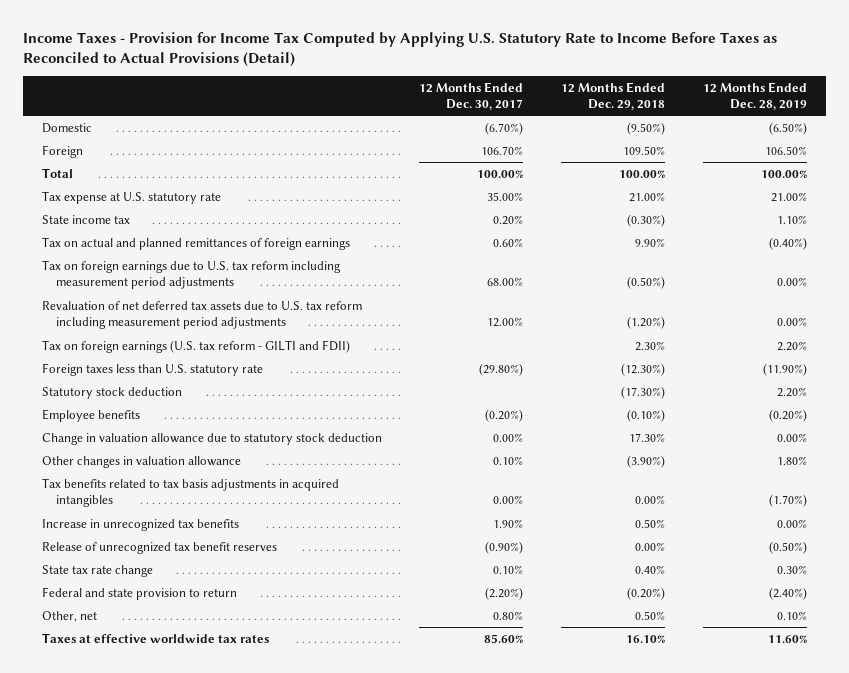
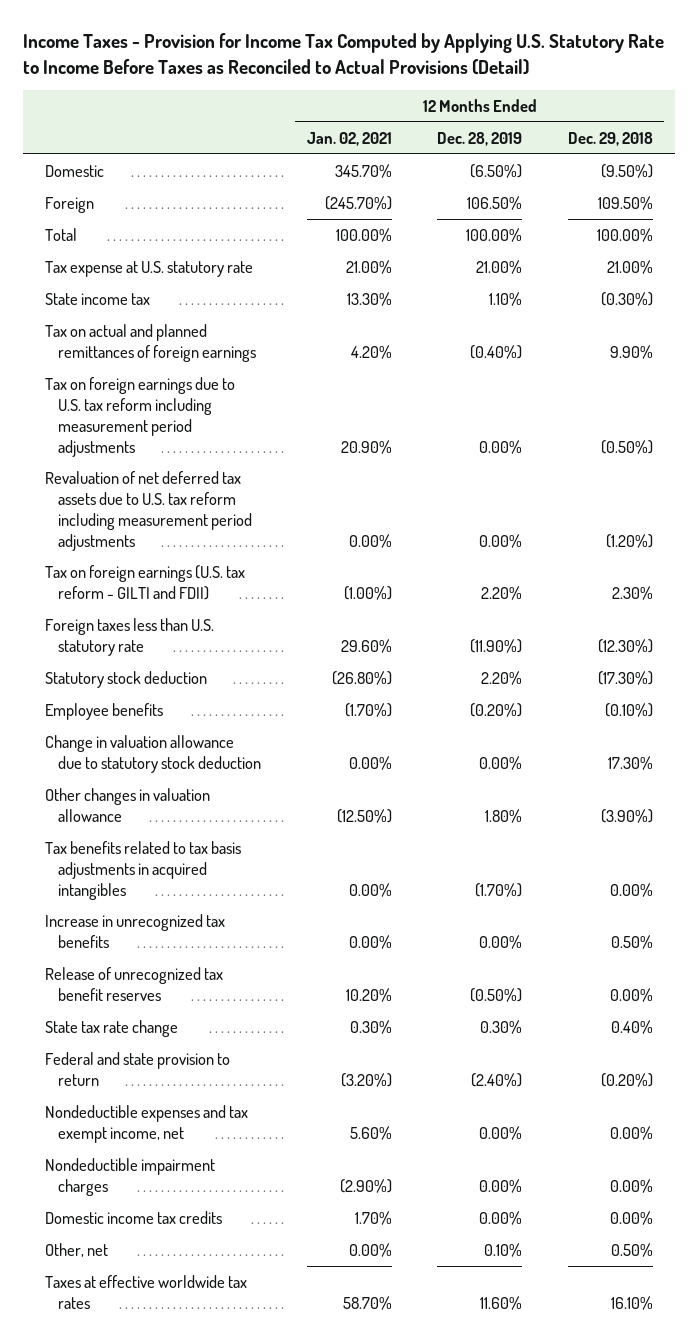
- | 12 Months Ended Dec. 30, 2017 | 12 Months Ended Dec. 29, 2018 | 12 Months Ended Dec. 28, 2019
+ | 12 Months Ended Jan. 02, 2021 | 12 Months Ended Dec. 28, 2019 | 12 Months Ended Dec. 29, 2018
+ Nondeductible expenses and tax exempt income, net | 5.60% | 0.00% | 0.00%
+ Nondeductible impairment charges | (2.90%) | 0.00% | 0.00%
+ Domestic income tax credits | 1.70% | 0.00% | 0.00%

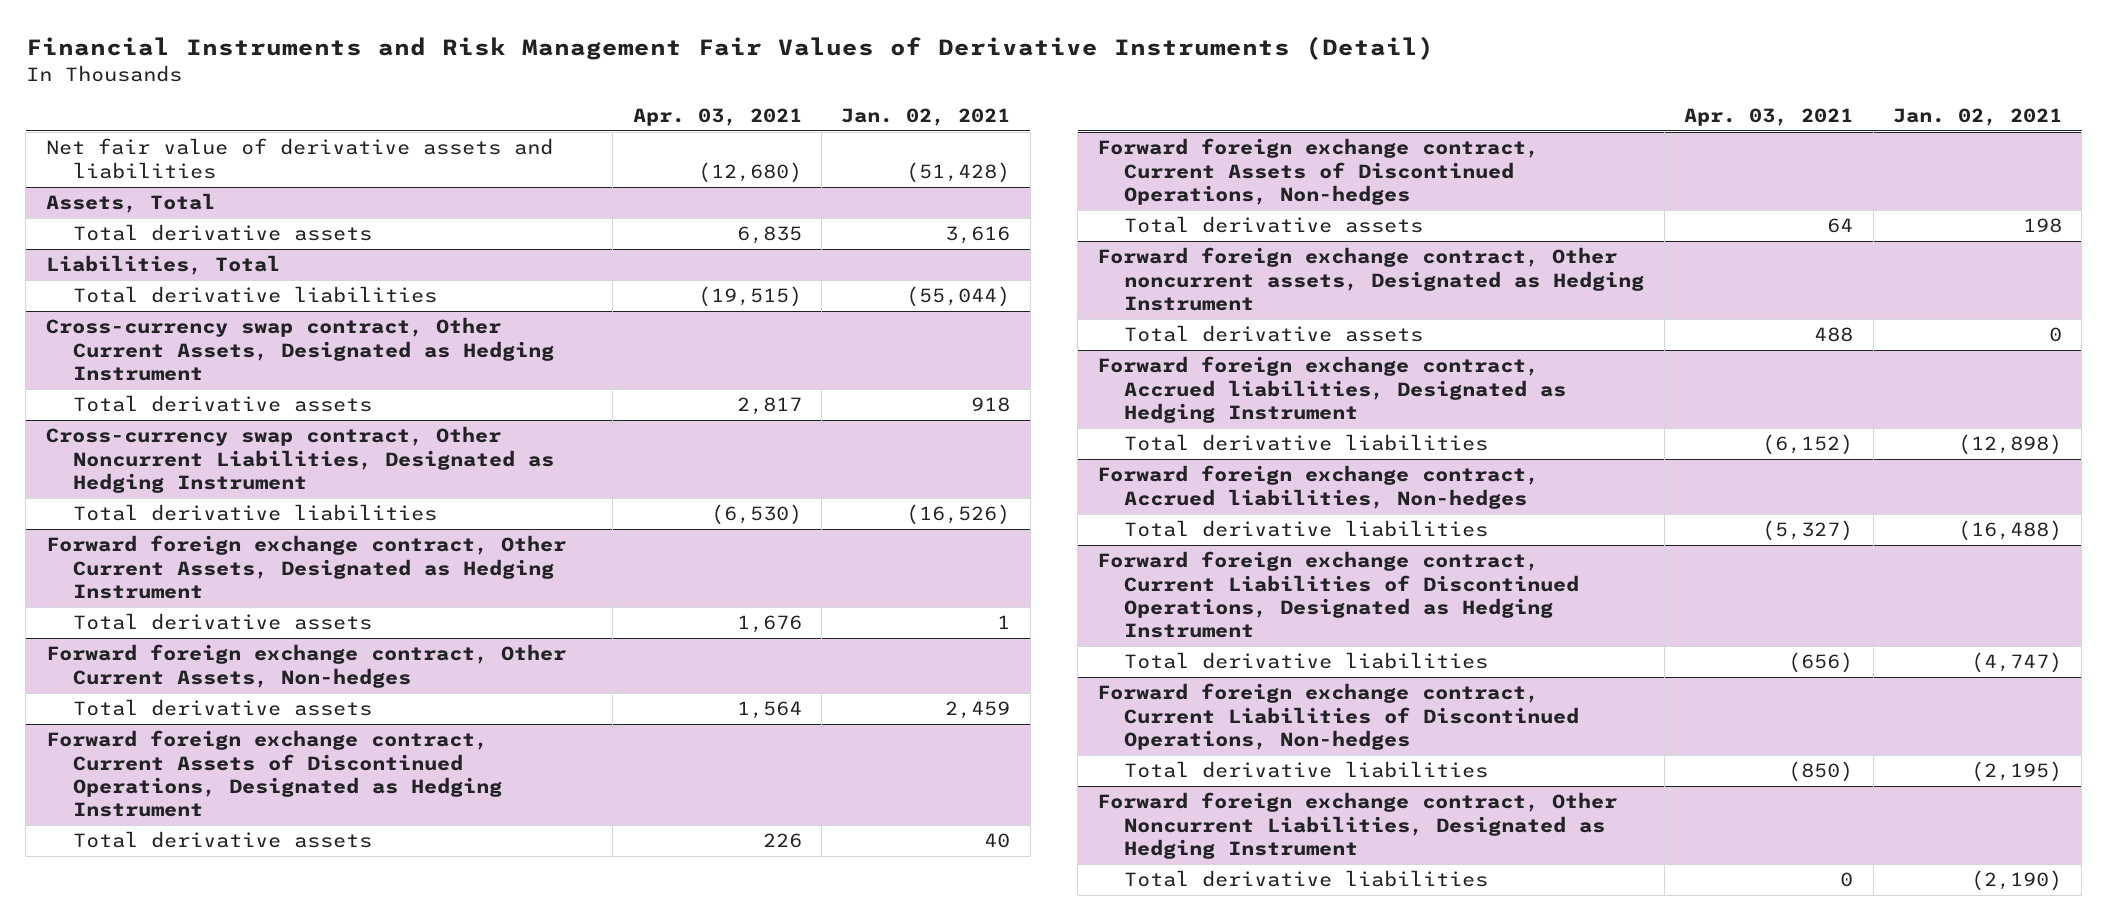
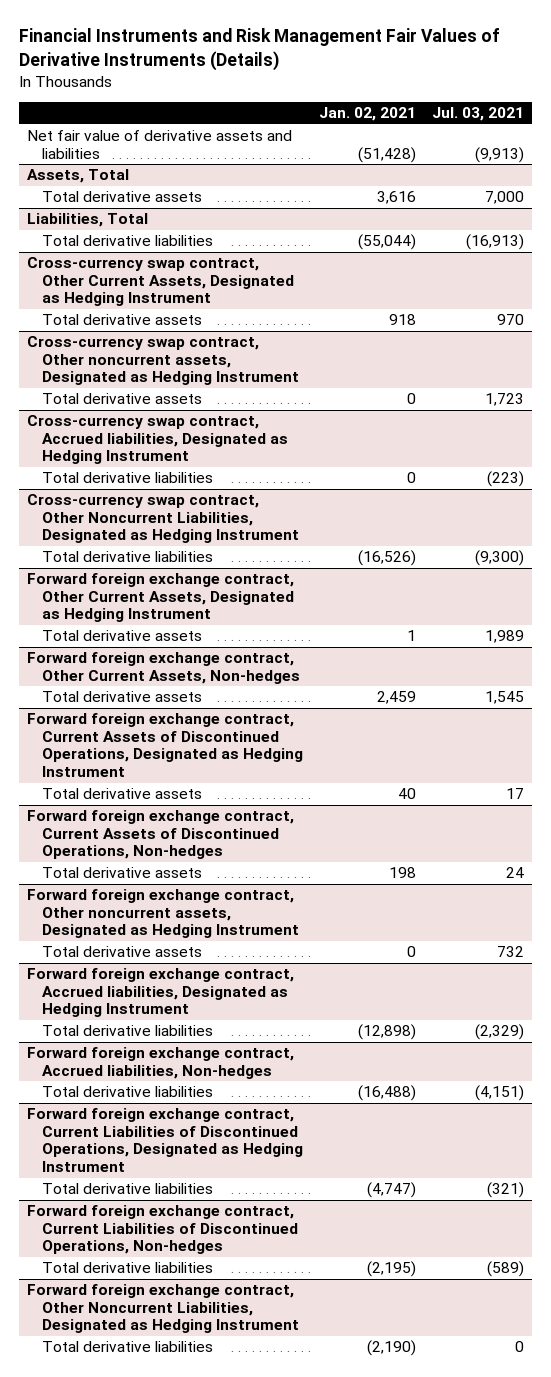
- Financial Instruments and Risk Management Fair Values of Derivative Instruments (Detail)
+ Financial Instruments and Risk Management Fair Values of Derivative Instruments (Details)
- | Apr. 03, 2021 | Jan. 02, 2021
+ | Jan. 02, 2021 | Jul. 03, 2021
+ Cross-currency swap contract, Other noncurrent assets, Designated as Hedging Instrument
+ Total derivative assets | 0 | 1,723
+ Cross-currency swap contract, Accrued liabilities, Designated as Hedging Instrument
+ Total derivative liabilities | 0 | (223)

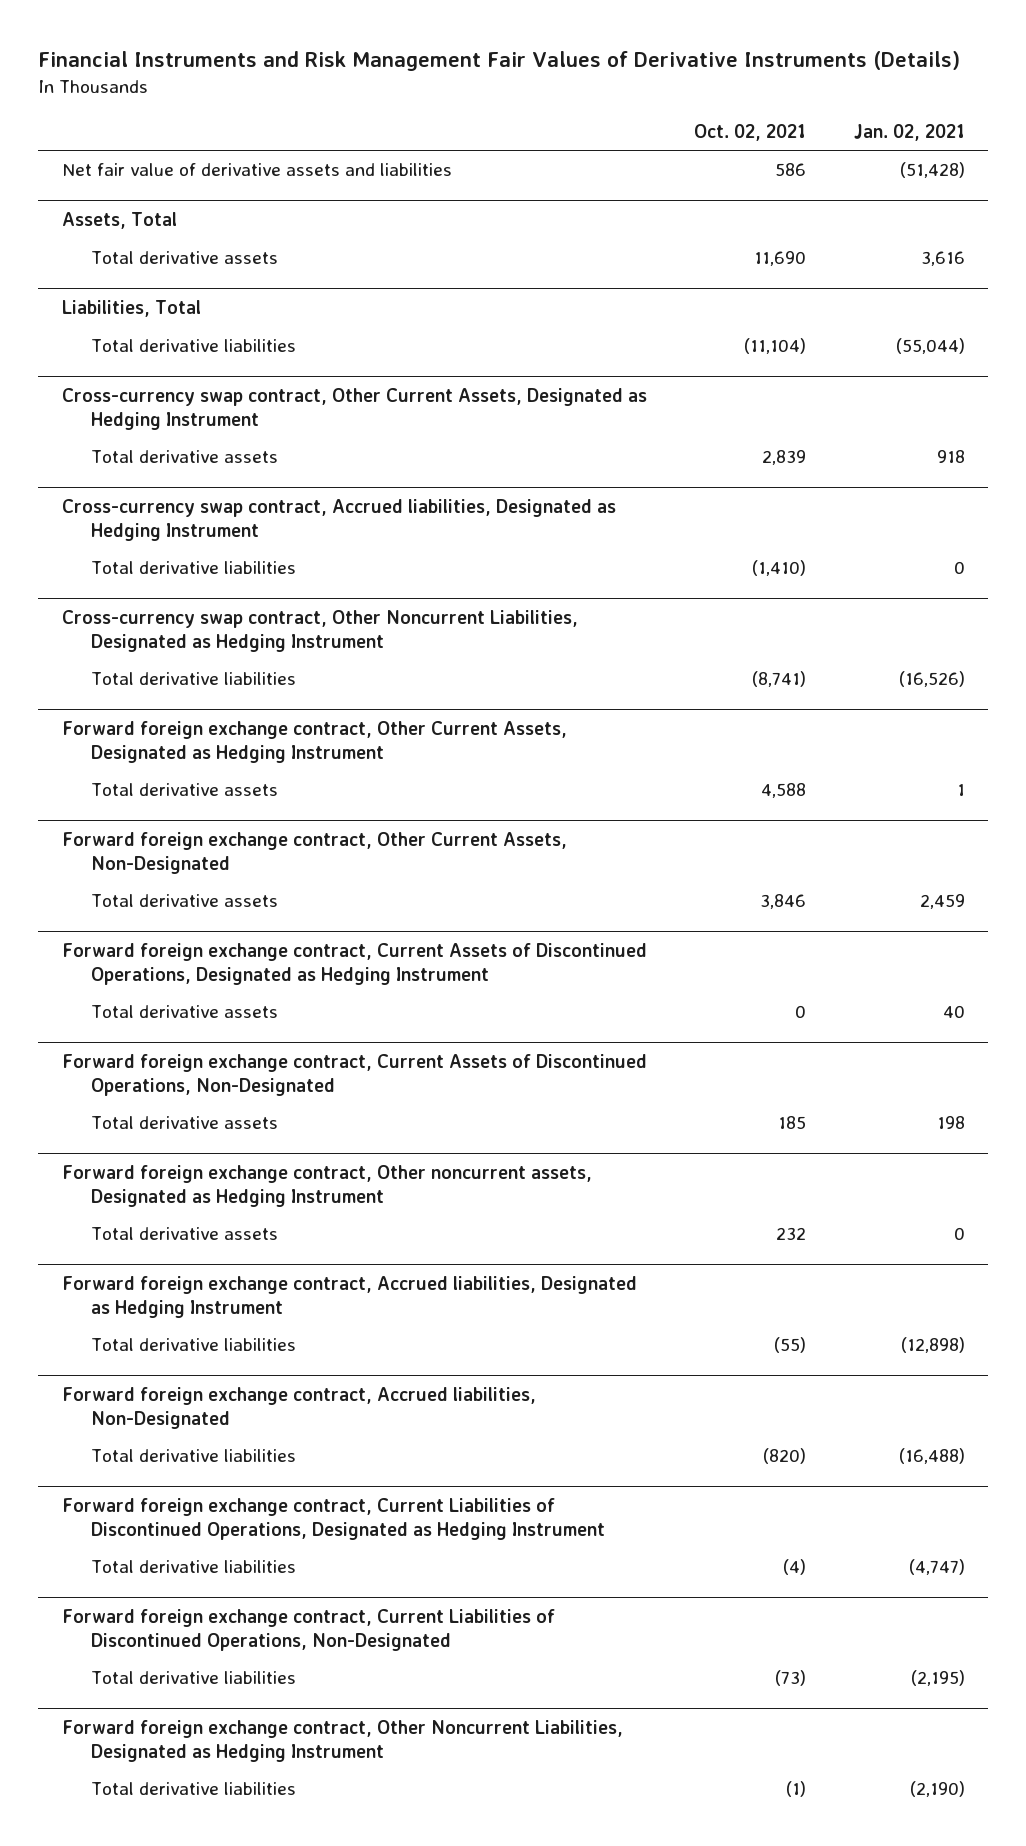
- | Jan. 02, 2021 | Jul. 03, 2021
+ | Oct. 02, 2021 | Jan. 02, 2021
- Cross-currency swap contract, Other noncurrent assets, Designated as Hedging Instrument
- Total derivative assets | 0 | 1,723
- Forward foreign exchange contract, Other Current Assets, Non-hedges
+ Forward foreign exchange contract, Other Current Assets, Non-Designated
- Forward foreign exchange contract, Current Assets of Discontinued Operations, Non-hedges
+ Forward foreign exchange contract, Current Assets of Discontinued Operations, Non-Designated
- Forward foreign exchange contract, Accrued liabilities, Non-hedges
+ Forward foreign exchange contract, Accrued liabilities, Non-Designated
- Forward foreign exchange contract, Current Liabilities of Discontinued Operations, Non-hedges
+ Forward foreign exchange contract, Current Liabilities of Discontinued Operations, Non-Designated

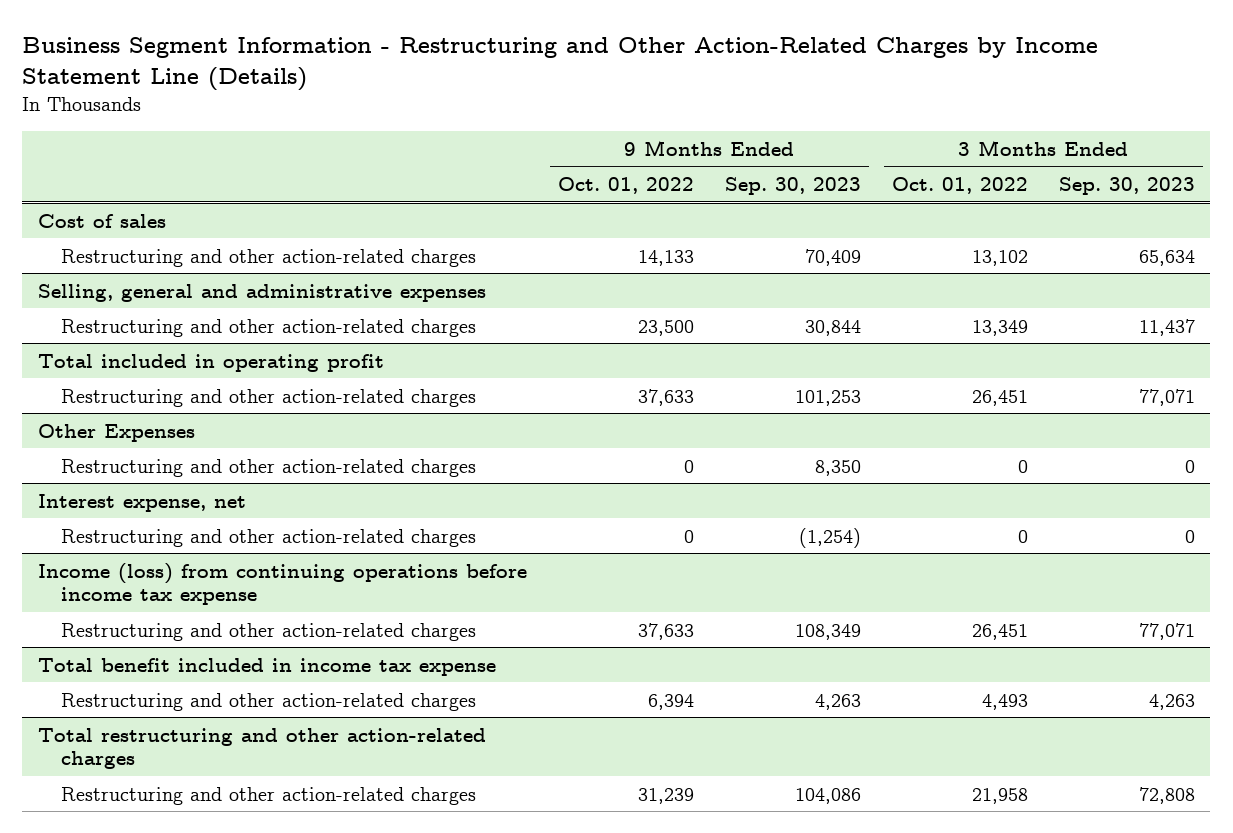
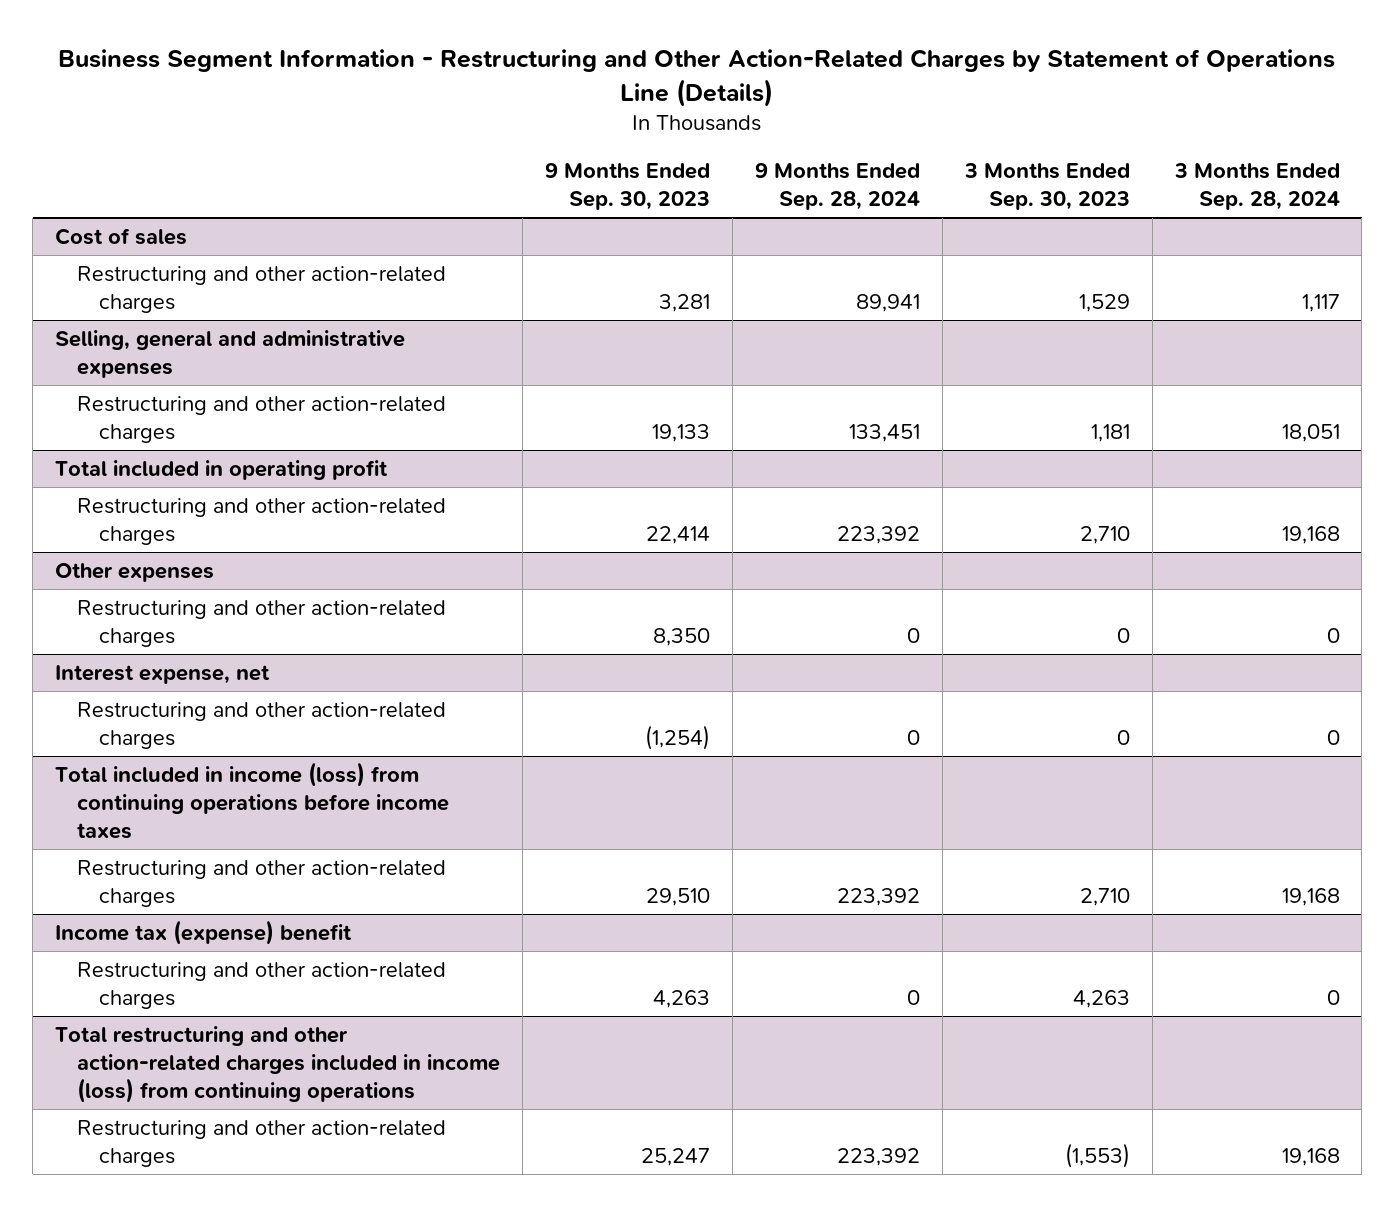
- Business Segment Information - Restructuring and Other Action-Related Charges by Income Statement Line (Details)
+ Business Segment Information - Restructuring and Other Action-Related Charges by Statement of Operations Line (Details)
- | 9 Months Ended Oct. 01, 2022 | 9 Months Ended Sep. 30, 2023 | 3 Months Ended Oct. 01, 2022 | 3 Months Ended Sep. 30, 2023
+ | 9 Months Ended Sep. 30, 2023 | 9 Months Ended Sep. 28, 2024 | 3 Months Ended Sep. 30, 2023 | 3 Months Ended Sep. 28, 2024
@ Cost of sales
- Restructuring and other action-related charges | 14,133 | 70,409 | 13,102 | 65,634
+ Restructuring and other action-related charges | 3,281 | 89,941 | 1,529 | 1,117
@ Selling, general and administrative expenses
- Restructuring and other action-related charges | 23,500 | 30,844 | 13,349 | 11,437
+ Restructuring and other action-related charges | 19,133 | 133,451 | 1,181 | 18,051
@ Total included in operating profit
- Restructuring and other action-related charges | 37,633 | 101,253 | 26,451 | 77,071
- Other Expenses
@ Total included in operating profit
+ Restructuring and other action-related charges | 22,414 | 223,392 | 2,710 | 19,168
+ Other expenses
- Income (loss) from continuing operations before income tax expense
- Restructuring and other action-related charges | 37,633 | 108,349 | 26,451 | 77,071
- Total benefit included in income tax expense
+ Total included in income (loss) from continuing operations before income taxes
+ Restructuring and other action-related charges | 29,510 | 223,392 | 2,710 | 19,168
+ Income tax (expense) benefit
- Total restructuring and other action-related charges
- Restructuring and other action-related charges | 31,239 | 104,086 | 21,958 | 72,808
+ Total restructuring and other action-related charges included in income (loss) from continuing operations
+ Restructuring and other action-related charges | 25,247 | 223,392 | (1,553) | 19,168

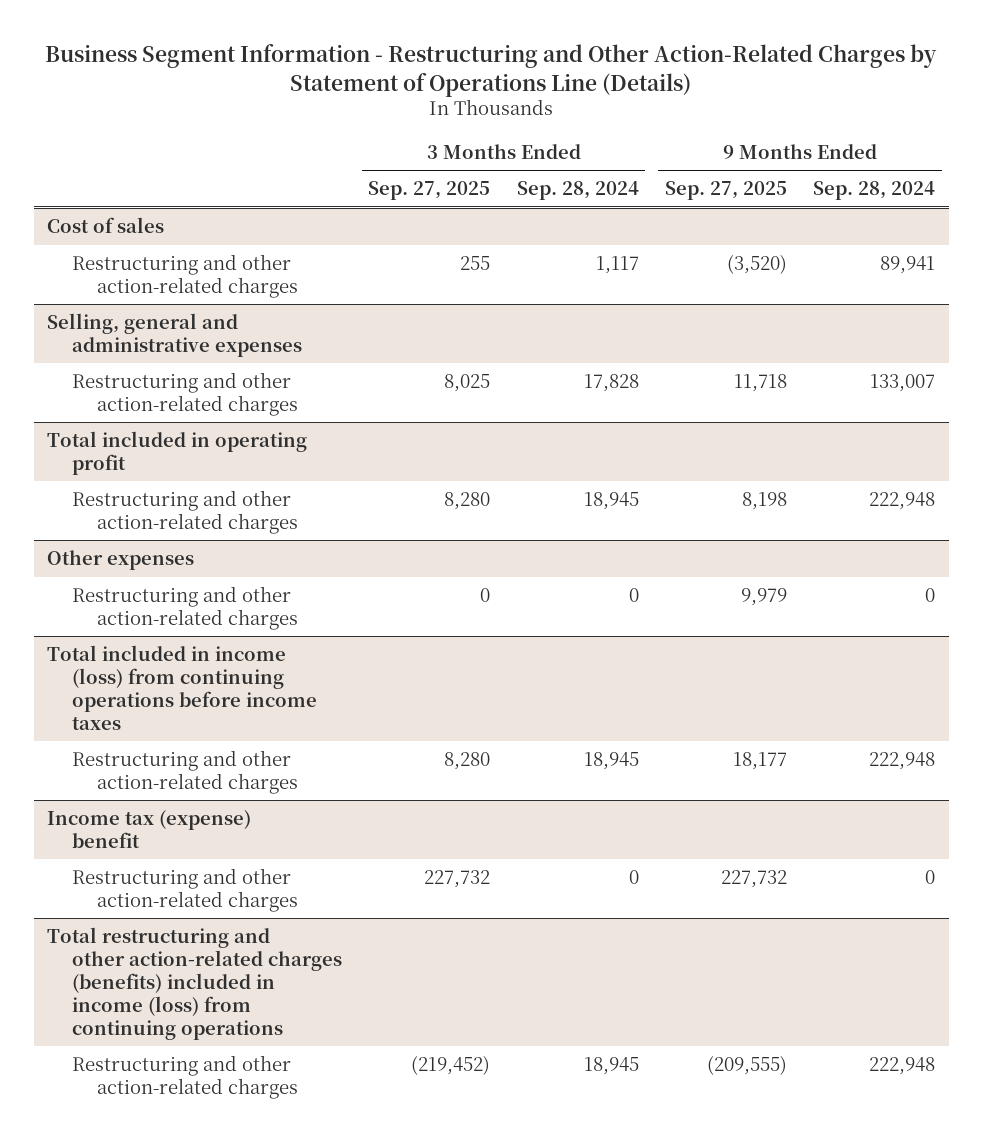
- | 9 Months Ended Sep. 30, 2023 | 9 Months Ended Sep. 28, 2024 | 3 Months Ended Sep. 30, 2023 | 3 Months Ended Sep. 28, 2024
+ | 3 Months Ended Sep. 27, 2025 | 3 Months Ended Sep. 28, 2024 | 9 Months Ended Sep. 27, 2025 | 9 Months Ended Sep. 28, 2024
@ Selling, general and administrative expenses
- Restructuring and other action-related charges | 19,133 | 133,451 | 1,181 | 18,051
+ Restructuring and other action-related charges | 8,025 | 17,828 | 11,718 | 133,007
@ Total included in operating profit
- Restructuring and other action-related charges | 22,414 | 223,392 | 2,710 | 19,168
+ Restructuring and other action-related charges | 8,280 | 18,945 | 8,198 | 222,948
- Interest expense, net
- Restructuring and other action-related charges | (1,254) | 0 | 0 | 0
@ Total included in income (loss) from continuing operations before income taxes
- Restructuring and other action-related charges | 29,510 | 223,392 | 2,710 | 19,168
+ Restructuring and other action-related charges | 8,280 | 18,945 | 18,177 | 222,948
- Total restructuring and other action-related charges included in income (loss) from continuing operations
- Restructuring and other action-related charges | 25,247 | 223,392 | (1,553) | 19,168
+ Total restructuring and other action-related charges (benefits) included in income (loss) from continuing operations
+ Restructuring and other action-related charges | (219,452) | 18,945 | (209,555) | 222,948

